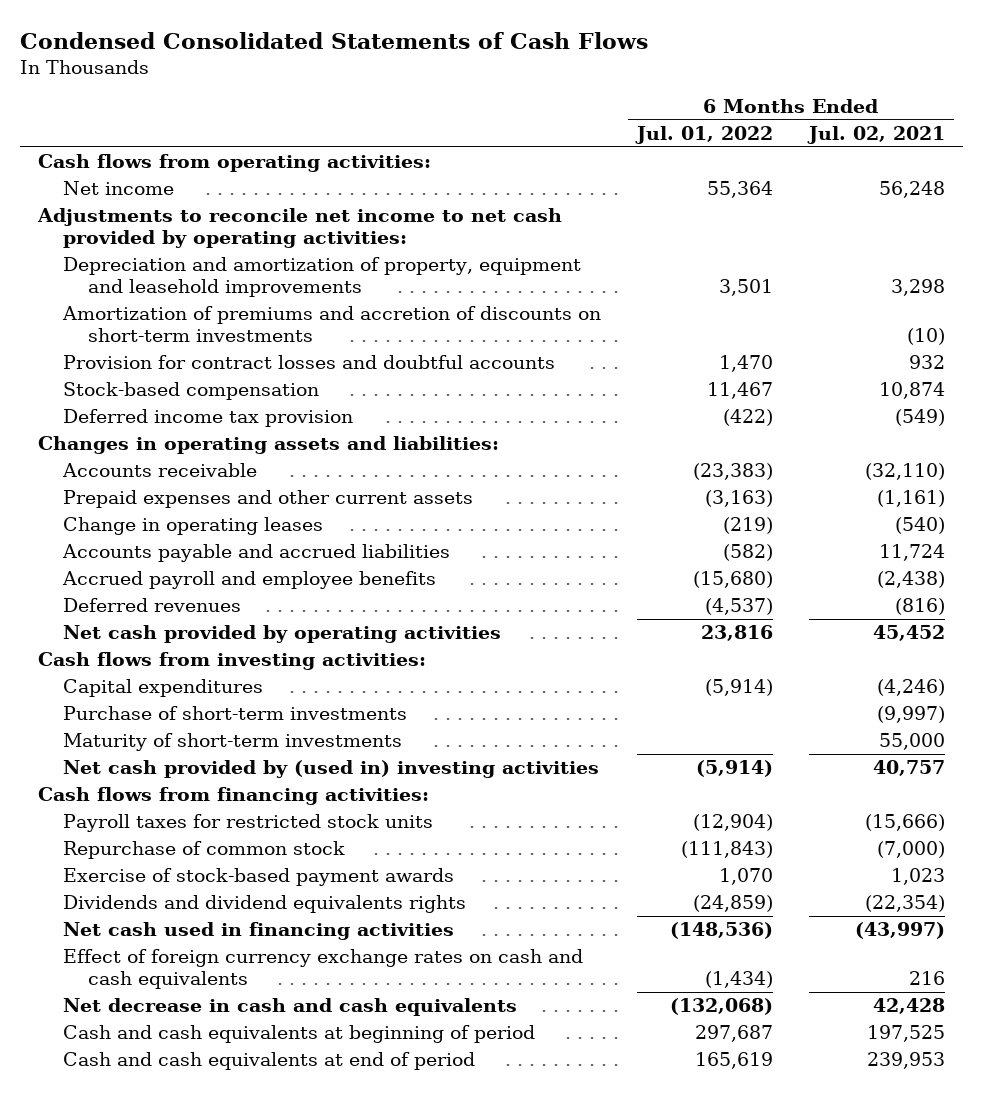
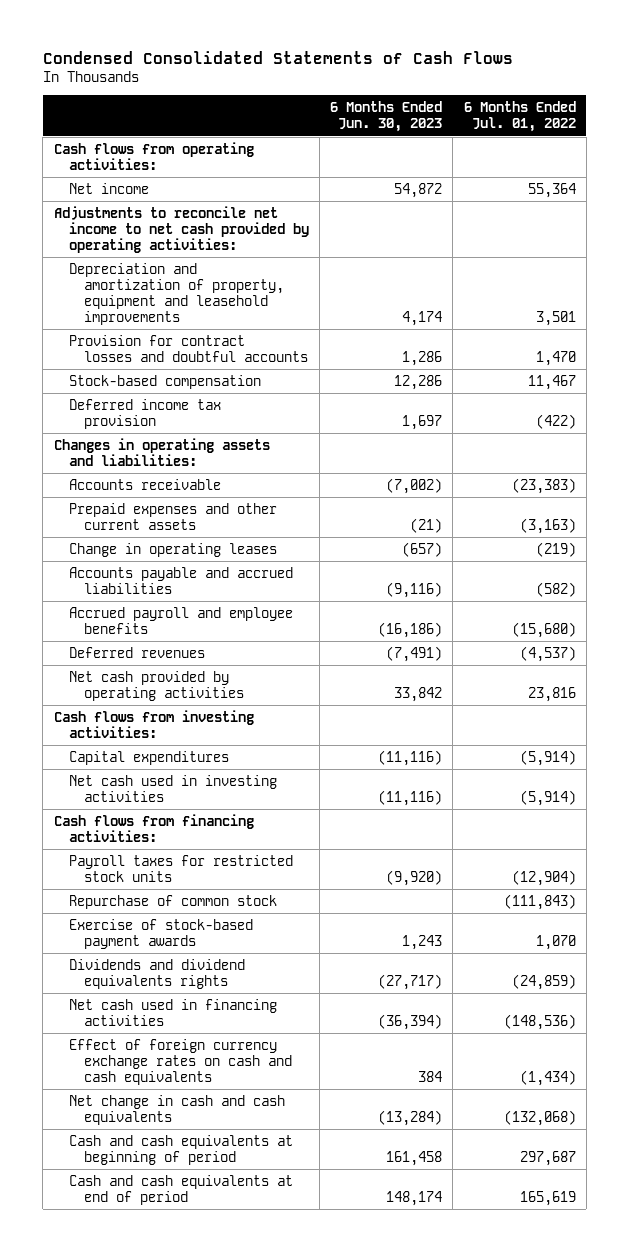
- | 6 Months Ended Jul. 01, 2022 | 6 Months Ended Jul. 02, 2021
+ | 6 Months Ended Jun. 30, 2023 | 6 Months Ended Jul. 01, 2022
- Amortization of premiums and accretion of discounts on short-term investments | | (10)
- Purchase of short-term investments | | (9,997)
- Maturity of short-term investments | | 55,000
- Net cash provided by (used in) investing activities | (5,914) | 40,757
+ Net cash used in investing activities | (11,116) | (5,914)
- Net decrease in cash and cash equivalents | (132,068) | 42,428
+ Net change in cash and cash equivalents | (13,284) | (132,068)

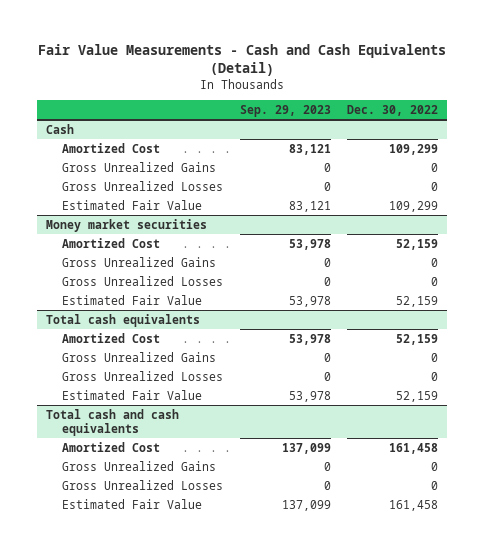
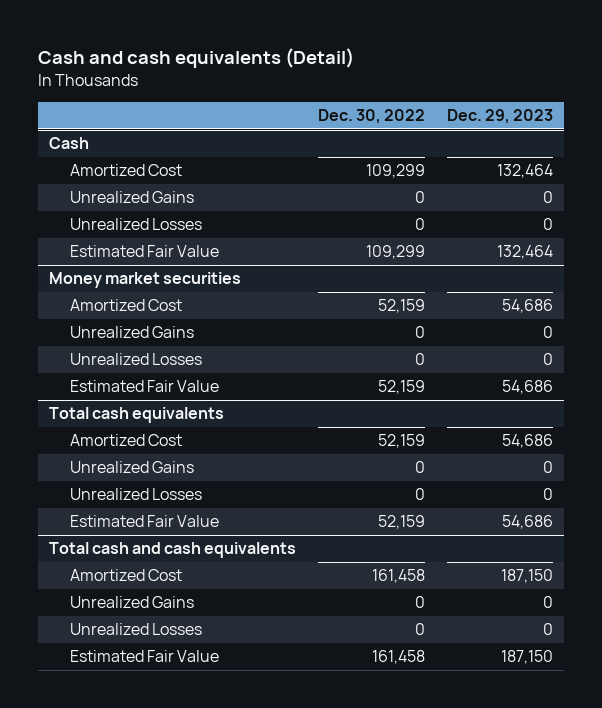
- Fair Value Measurements - Cash and Cash Equivalents (Detail)
+ Cash and cash equivalents (Detail)
- | Sep. 29, 2023 | Dec. 30, 2022
+ | Dec. 30, 2022 | Dec. 29, 2023
@ Cash
- Gross Unrealized Gains | 0 | 0
- Gross Unrealized Losses | 0 | 0
+ Unrealized Gains | 0 | 0
+ Unrealized Losses | 0 | 0
@ Money market securities
- Gross Unrealized Gains | 0 | 0
- Gross Unrealized Losses | 0 | 0
+ Unrealized Gains | 0 | 0
+ Unrealized Losses | 0 | 0
@ Total cash equivalents
- Gross Unrealized Gains | 0 | 0
- Gross Unrealized Losses | 0 | 0
+ Unrealized Gains | 0 | 0
+ Unrealized Losses | 0 | 0
@ Total cash and cash equivalents
- Gross Unrealized Gains | 0 | 0
- Gross Unrealized Losses | 0 | 0
+ Unrealized Gains | 0 | 0
+ Unrealized Losses | 0 | 0

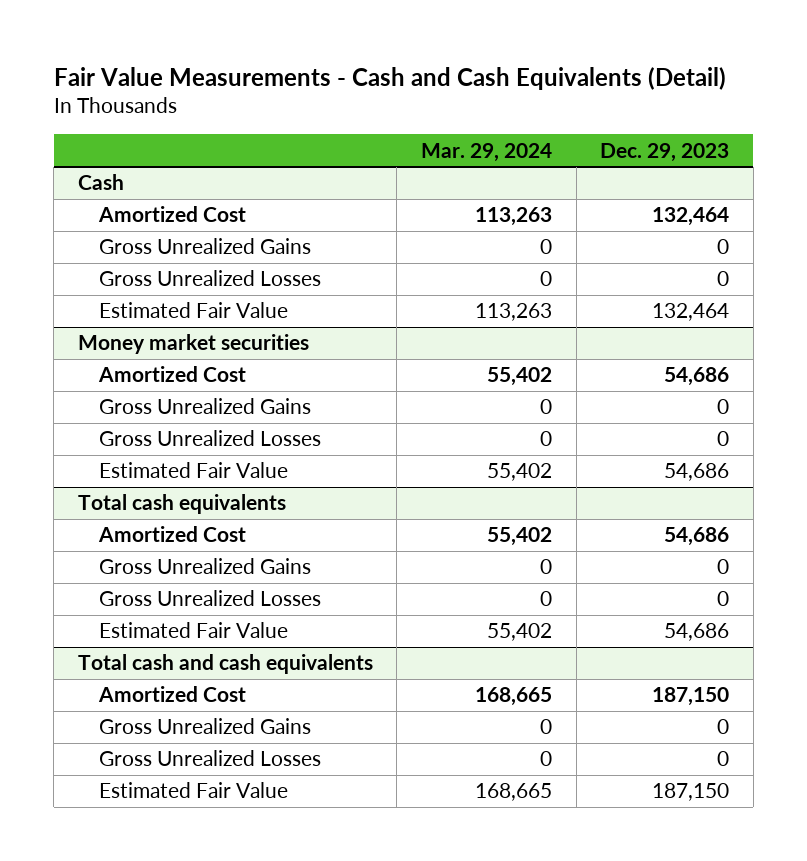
- Cash and cash equivalents (Detail)
+ Fair Value Measurements - Cash and Cash Equivalents (Detail)
- | Dec. 30, 2022 | Dec. 29, 2023
+ | Mar. 29, 2024 | Dec. 29, 2023
@ Cash
- Unrealized Gains | 0 | 0
- Unrealized Losses | 0 | 0
+ Gross Unrealized Gains | 0 | 0
+ Gross Unrealized Losses | 0 | 0
@ Money market securities
- Unrealized Gains | 0 | 0
- Unrealized Losses | 0 | 0
+ Gross Unrealized Gains | 0 | 0
+ Gross Unrealized Losses | 0 | 0
@ Total cash equivalents
- Unrealized Gains | 0 | 0
- Unrealized Losses | 0 | 0
+ Gross Unrealized Gains | 0 | 0
+ Gross Unrealized Losses | 0 | 0
@ Total cash and cash equivalents
- Unrealized Gains | 0 | 0
- Unrealized Losses | 0 | 0
+ Gross Unrealized Gains | 0 | 0
+ Gross Unrealized Losses | 0 | 0

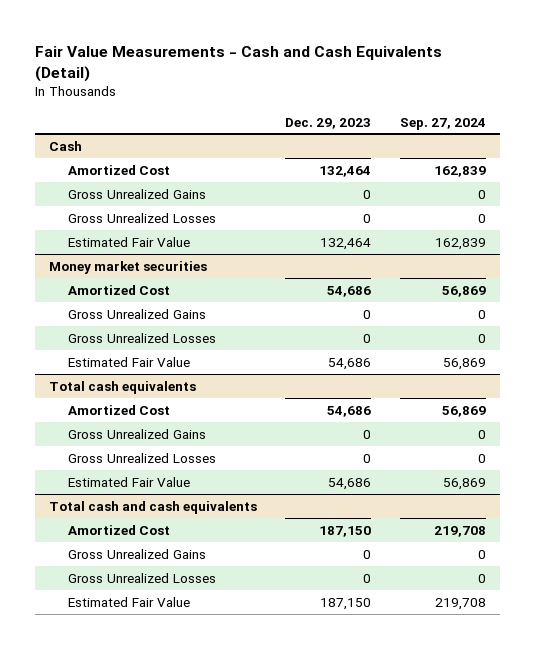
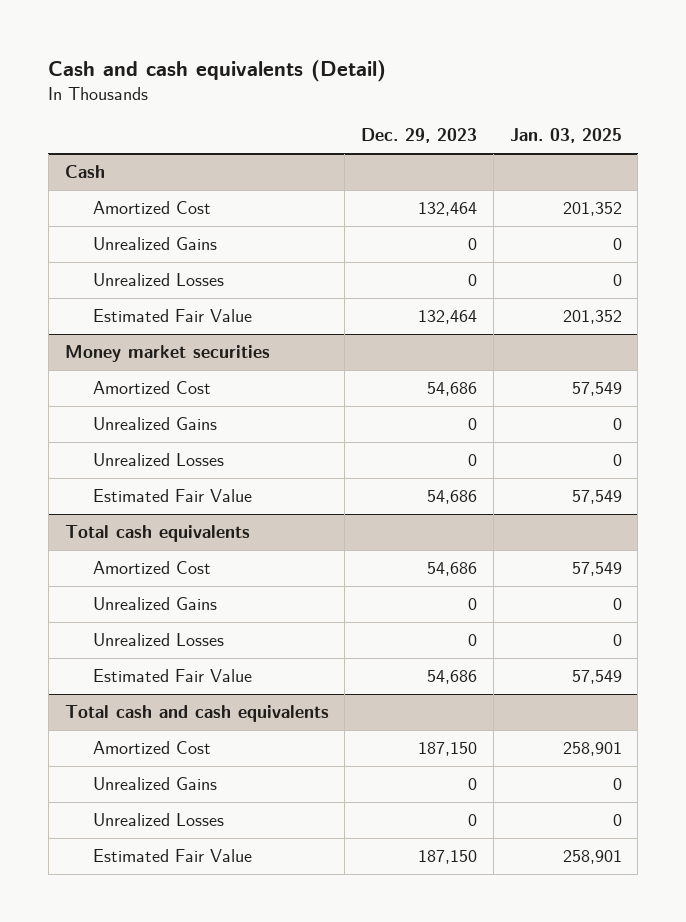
- Fair Value Measurements - Cash and Cash Equivalents (Detail)
+ Cash and cash equivalents (Detail)
- | Dec. 29, 2023 | Sep. 27, 2024
+ | Dec. 29, 2023 | Jan. 03, 2025
@ Cash
- Gross Unrealized Gains | 0 | 0
- Gross Unrealized Losses | 0 | 0
+ Unrealized Gains | 0 | 0
+ Unrealized Losses | 0 | 0
@ Money market securities
- Gross Unrealized Gains | 0 | 0
- Gross Unrealized Losses | 0 | 0
+ Unrealized Gains | 0 | 0
+ Unrealized Losses | 0 | 0
@ Total cash equivalents
- Gross Unrealized Gains | 0 | 0
- Gross Unrealized Losses | 0 | 0
+ Unrealized Gains | 0 | 0
+ Unrealized Losses | 0 | 0
@ Total cash and cash equivalents
- Gross Unrealized Gains | 0 | 0
- Gross Unrealized Losses | 0 | 0
+ Unrealized Gains | 0 | 0
+ Unrealized Losses | 0 | 0

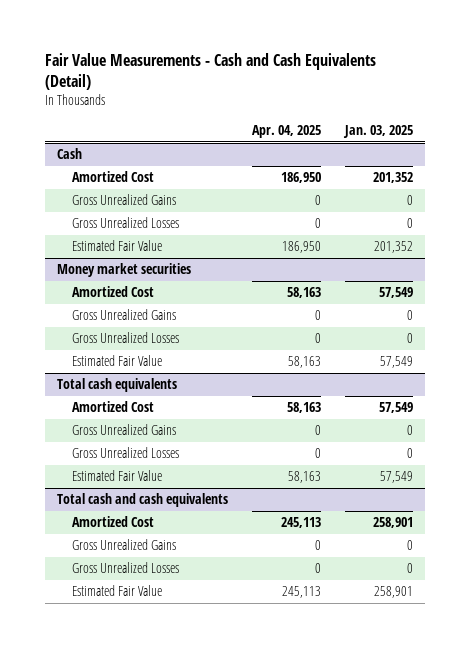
- Cash and cash equivalents (Detail)
+ Fair Value Measurements - Cash and Cash Equivalents (Detail)
- | Dec. 29, 2023 | Jan. 03, 2025
+ | Apr. 04, 2025 | Jan. 03, 2025
@ Cash
- Unrealized Gains | 0 | 0
- Unrealized Losses | 0 | 0
+ Gross Unrealized Gains | 0 | 0
+ Gross Unrealized Losses | 0 | 0
@ Money market securities
- Unrealized Gains | 0 | 0
- Unrealized Losses | 0 | 0
+ Gross Unrealized Gains | 0 | 0
+ Gross Unrealized Losses | 0 | 0
@ Total cash equivalents
- Unrealized Gains | 0 | 0
- Unrealized Losses | 0 | 0
+ Gross Unrealized Gains | 0 | 0
+ Gross Unrealized Losses | 0 | 0
@ Total cash and cash equivalents
- Unrealized Gains | 0 | 0
- Unrealized Losses | 0 | 0
+ Gross Unrealized Gains | 0 | 0
+ Gross Unrealized Losses | 0 | 0

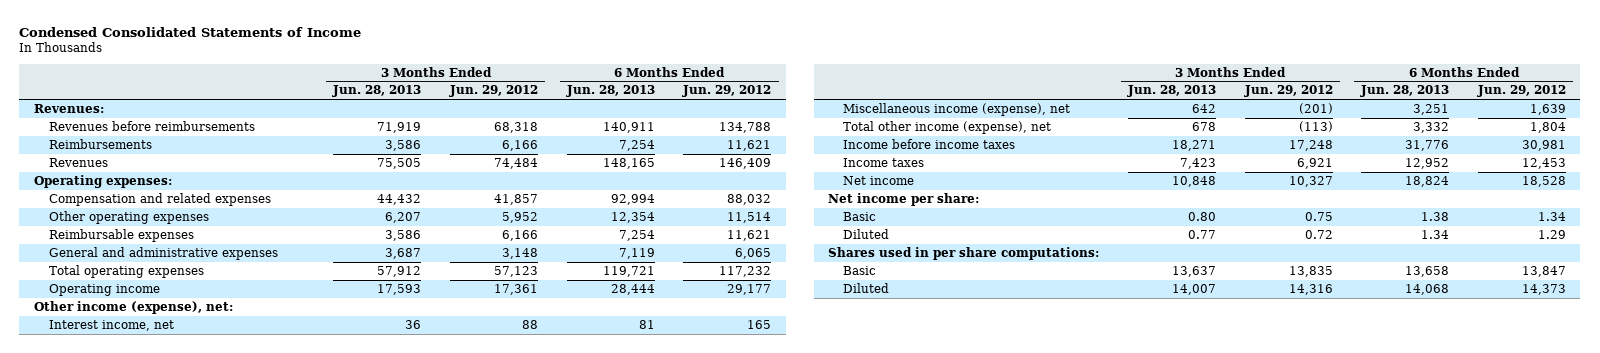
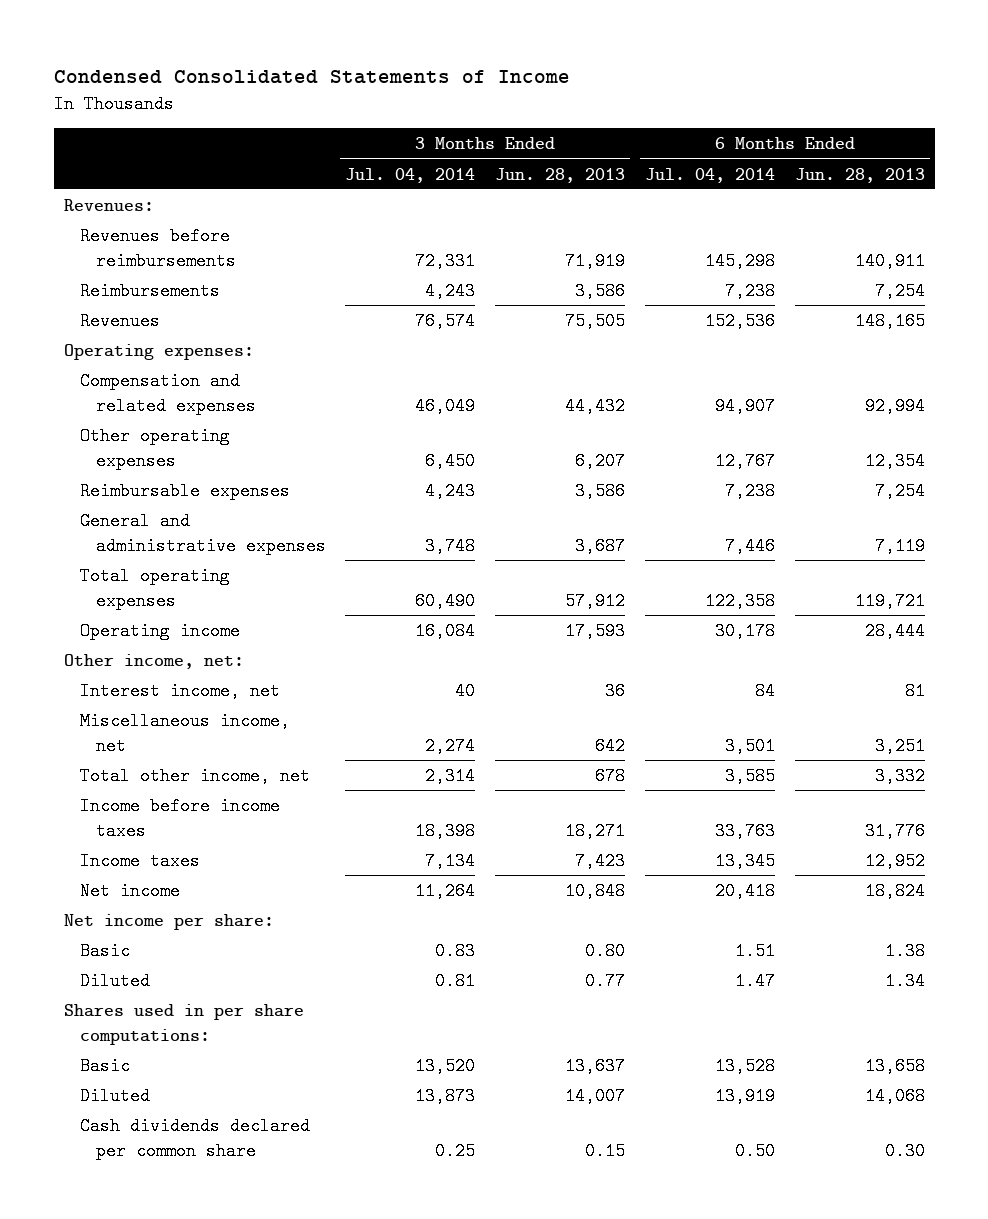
- | 3 Months Ended Jun. 28, 2013 | 3 Months Ended Jun. 29, 2012 | 6 Months Ended Jun. 28, 2013 | 6 Months Ended Jun. 29, 2012
+ | 3 Months Ended Jul. 04, 2014 | 3 Months Ended Jun. 28, 2013 | 6 Months Ended Jul. 04, 2014 | 6 Months Ended Jun. 28, 2013
- Other income (expense), net:
+ Other income, net:
- Miscellaneous income (expense), net | 642 | (201) | 3,251 | 1,639
- Total other income (expense), net | 678 | (113) | 3,332 | 1,804
+ Miscellaneous income, net | 2,274 | 642 | 3,501 | 3,251
+ Total other income, net | 2,314 | 678 | 3,585 | 3,332
+ Cash dividends declared per common share | 0.25 | 0.15 | 0.50 | 0.30

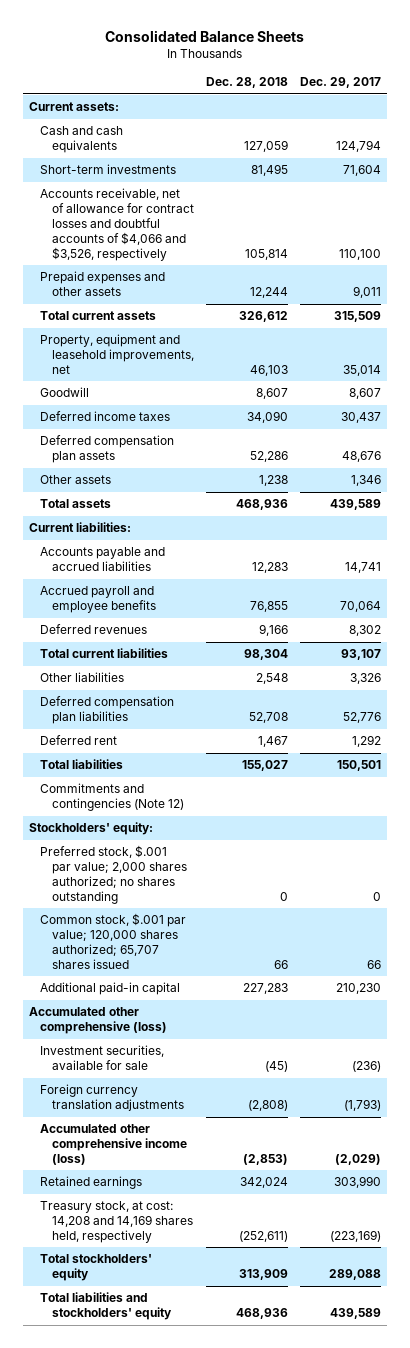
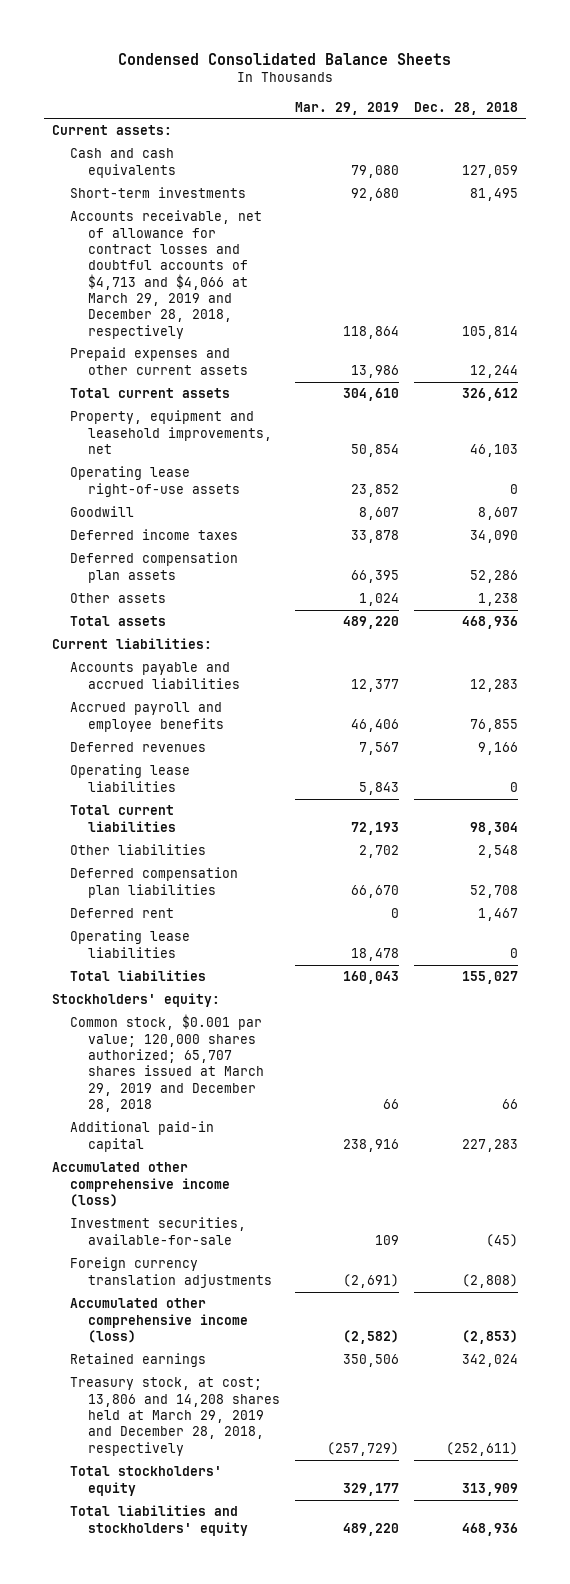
- Consolidated Balance Sheets
+ Condensed Consolidated Balance Sheets
- | Dec. 28, 2018 | Dec. 29, 2017
+ | Mar. 29, 2019 | Dec. 28, 2018
- Accounts receivable, net of allowance for contract losses and doubtful accounts of $4,066 and $3,526, respectively | 105,814 | 110,100
- Prepaid expenses and other assets | 12,244 | 9,011
+ Accounts receivable, net of allowance for contract losses and doubtful accounts of $4,713 and $4,066 at March 29, 2019 and December 28, 2018, respectively | 118,864 | 105,814
+ Prepaid expenses and other current assets | 13,986 | 12,244
+ Operating lease right-of-use assets | 23,852 | 0
+ Operating lease liabilities | 5,843 | 0
+ Operating lease liabilities | 18,478 | 0
- Commitments and contingencies (Note 12)
- Preferred stock, $.001 par value; 2,000 shares authorized; no shares outstanding | 0 | 0
- Common stock, $.001 par value; 120,000 shares authorized; 65,707 shares issued | 66 | 66
+ Common stock, $0.001 par value; 120,000 shares authorized; 65,707 shares issued at March 29, 2019 and December 28, 2018 | 66 | 66
- Accumulated other comprehensive (loss)
- Investment securities, available for sale | (45) | (236)
+ Accumulated other comprehensive income (loss)
+ Investment securities, available-for-sale | 109 | (45)
- Treasury stock, at cost: 14,208 and 14,169 shares held, respectively | (252,611) | (223,169)
+ Treasury stock, at cost; 13,806 and 14,208 shares held at March 29, 2019 and December 28, 2018, respectively | (257,729) | (252,611)

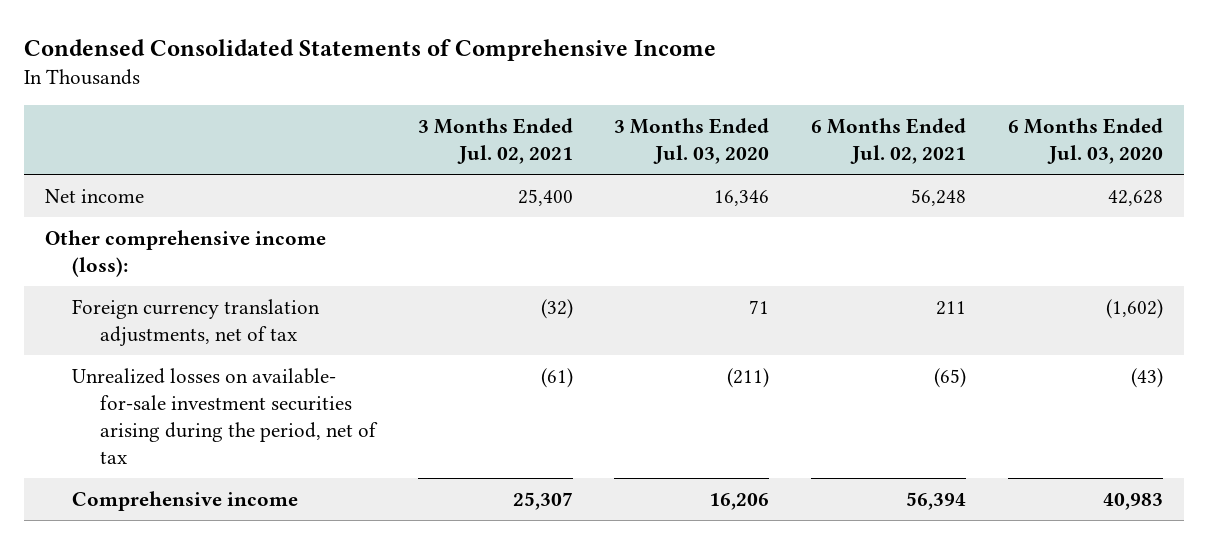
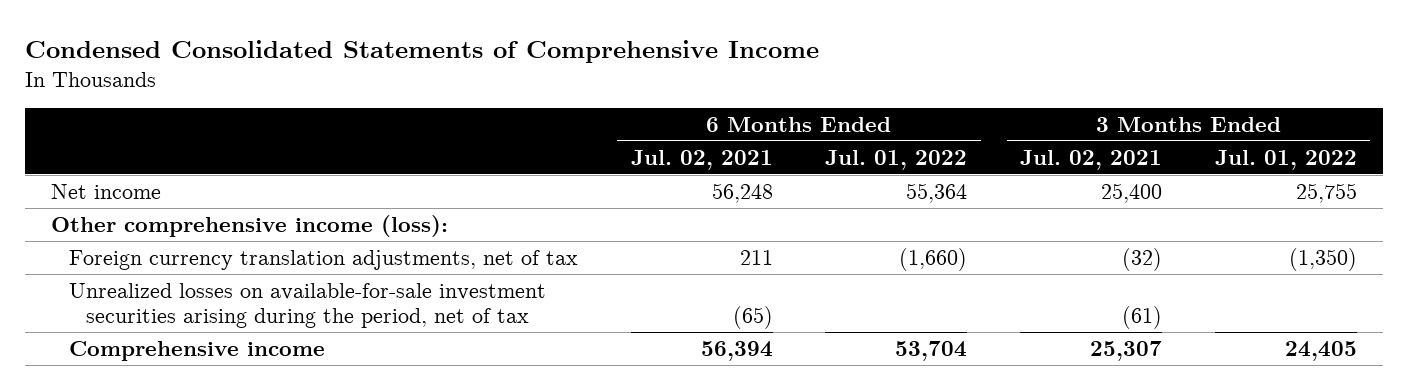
- | 3 Months Ended Jul. 02, 2021 | 3 Months Ended Jul. 03, 2020 | 6 Months Ended Jul. 02, 2021 | 6 Months Ended Jul. 03, 2020
+ | 6 Months Ended Jul. 02, 2021 | 6 Months Ended Jul. 01, 2022 | 3 Months Ended Jul. 02, 2021 | 3 Months Ended Jul. 01, 2022
- Unrealized losses on available- for-sale investment securities arising during the period, net of tax | (61) | (211) | (65) | (43)
+ Unrealized losses on available-for-sale investment securities arising during the period, net of tax | (65) | | (61) |

